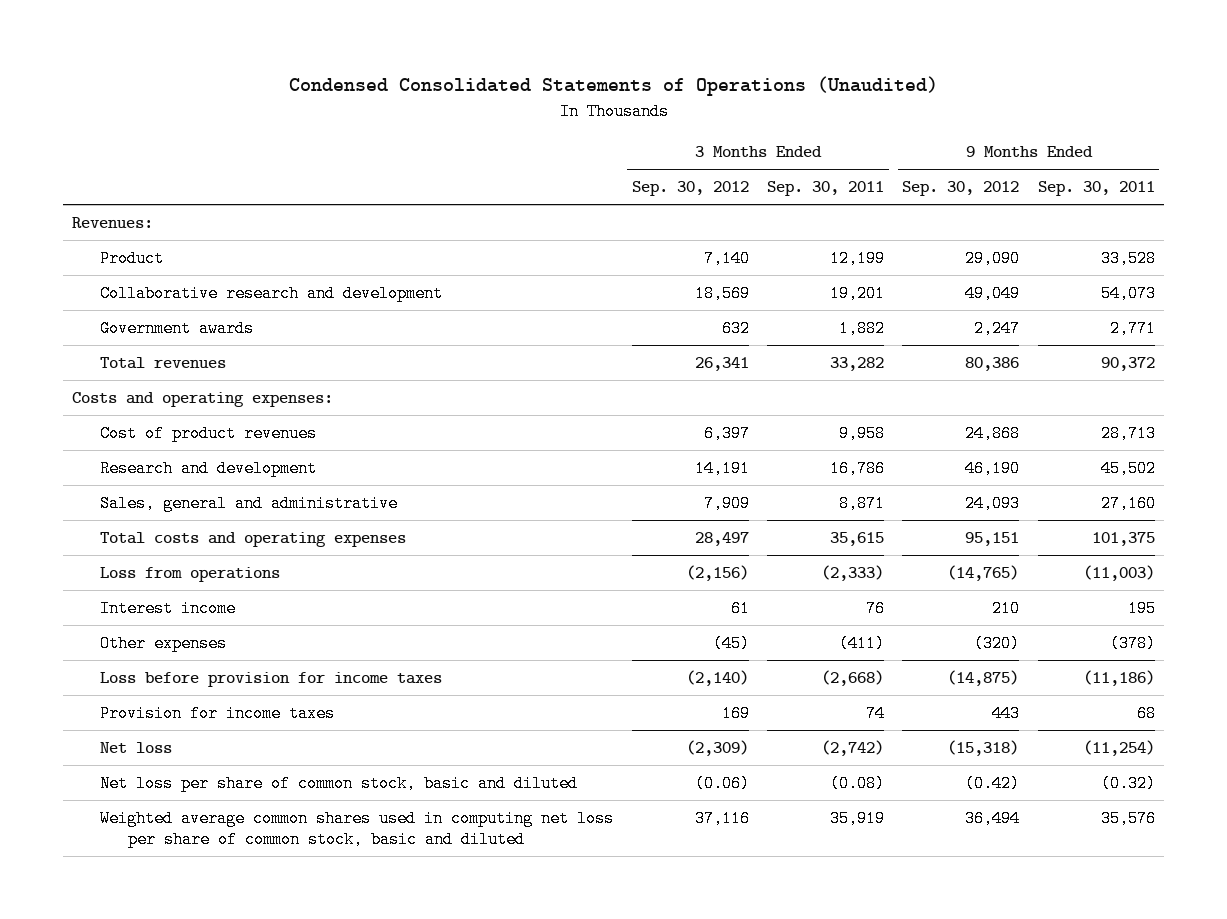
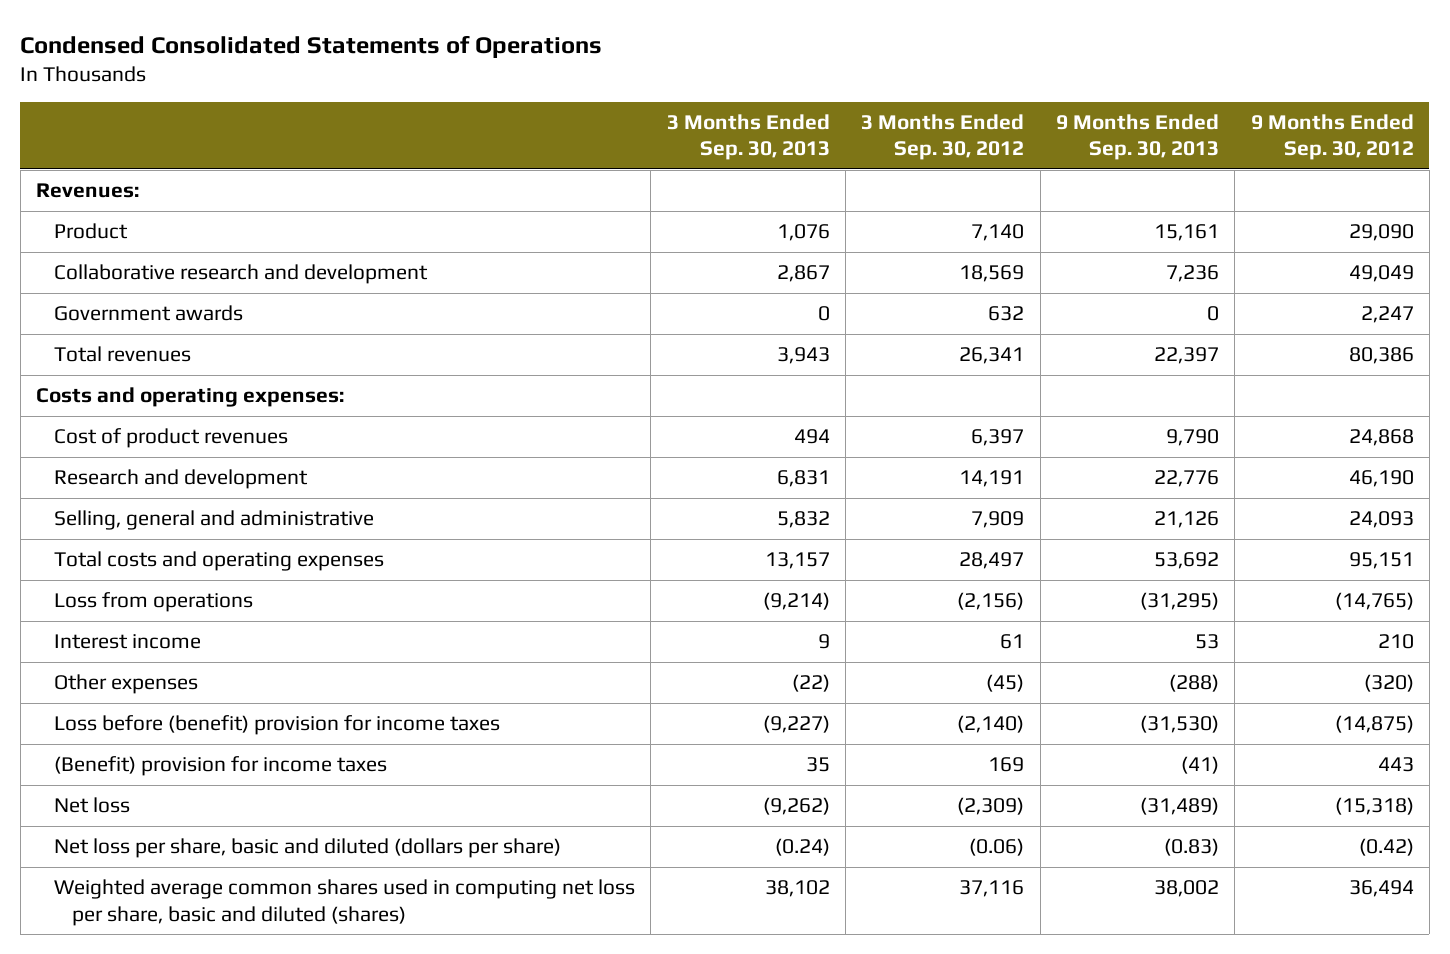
- Condensed Consolidated Statements of Operations (Unaudited)
+ Condensed Consolidated Statements of Operations
- | 3 Months Ended Sep. 30, 2012 | 3 Months Ended Sep. 30, 2011 | 9 Months Ended Sep. 30, 2012 | 9 Months Ended Sep. 30, 2011
+ | 3 Months Ended Sep. 30, 2013 | 3 Months Ended Sep. 30, 2012 | 9 Months Ended Sep. 30, 2013 | 9 Months Ended Sep. 30, 2012
- Sales, general and administrative | 7,909 | 8,871 | 24,093 | 27,160
+ Selling, general and administrative | 5,832 | 7,909 | 21,126 | 24,093
- Loss before provision for income taxes | (2,140) | (2,668) | (14,875) | (11,186)
- Provision for income taxes | 169 | 74 | 443 | 68
+ Loss before (benefit) provision for income taxes | (9,227) | (2,140) | (31,530) | (14,875)
+ (Benefit) provision for income taxes | 35 | 169 | (41) | 443
- Net loss per share of common stock, basic and diluted | (0.06) | (0.08) | (0.42) | (0.32)
- Weighted average common shares used in computing net loss per share of common stock, basic and diluted | 37,116 | 35,919 | 36,494 | 35,576
+ Net loss per share, basic and diluted (dollars per share) | (0.24) | (0.06) | (0.83) | (0.42)
+ Weighted average common shares used in computing net loss per share, basic and diluted (shares) | 38,102 | 37,116 | 38,002 | 36,494

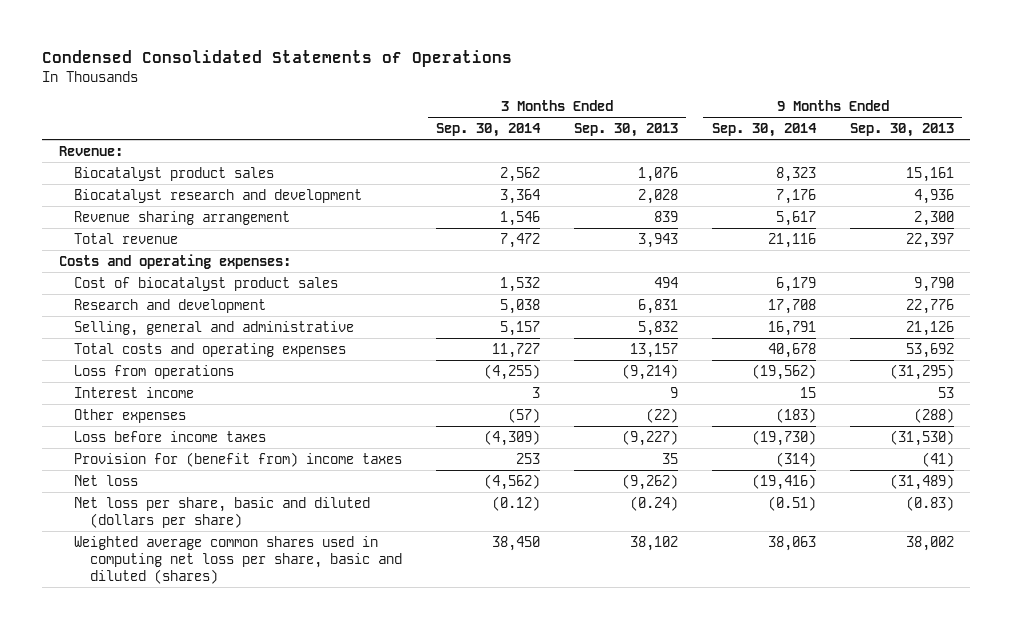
- | 3 Months Ended Sep. 30, 2013 | 3 Months Ended Sep. 30, 2012 | 9 Months Ended Sep. 30, 2013 | 9 Months Ended Sep. 30, 2012
+ | 3 Months Ended Sep. 30, 2014 | 3 Months Ended Sep. 30, 2013 | 9 Months Ended Sep. 30, 2014 | 9 Months Ended Sep. 30, 2013
- Revenues:
- Product | 1,076 | 7,140 | 15,161 | 29,090
- Collaborative research and development | 2,867 | 18,569 | 7,236 | 49,049
- Government awards | 0 | 632 | 0 | 2,247
- Total revenues | 3,943 | 26,341 | 22,397 | 80,386
+ Revenue:
+ Biocatalyst product sales | 2,562 | 1,076 | 8,323 | 15,161
+ Biocatalyst research and development | 3,364 | 2,028 | 7,176 | 4,936
+ Revenue sharing arrangement | 1,546 | 839 | 5,617 | 2,300
+ Total revenue | 7,472 | 3,943 | 21,116 | 22,397
- Cost of product revenues | 494 | 6,397 | 9,790 | 24,868
+ Cost of biocatalyst product sales | 1,532 | 494 | 6,179 | 9,790
- Loss before (benefit) provision for income taxes | (9,227) | (2,140) | (31,530) | (14,875)
- (Benefit) provision for income taxes | 35 | 169 | (41) | 443
+ Loss before income taxes | (4,309) | (9,227) | (19,730) | (31,530)
+ Provision for (benefit from) income taxes | 253 | 35 | (314) | (41)

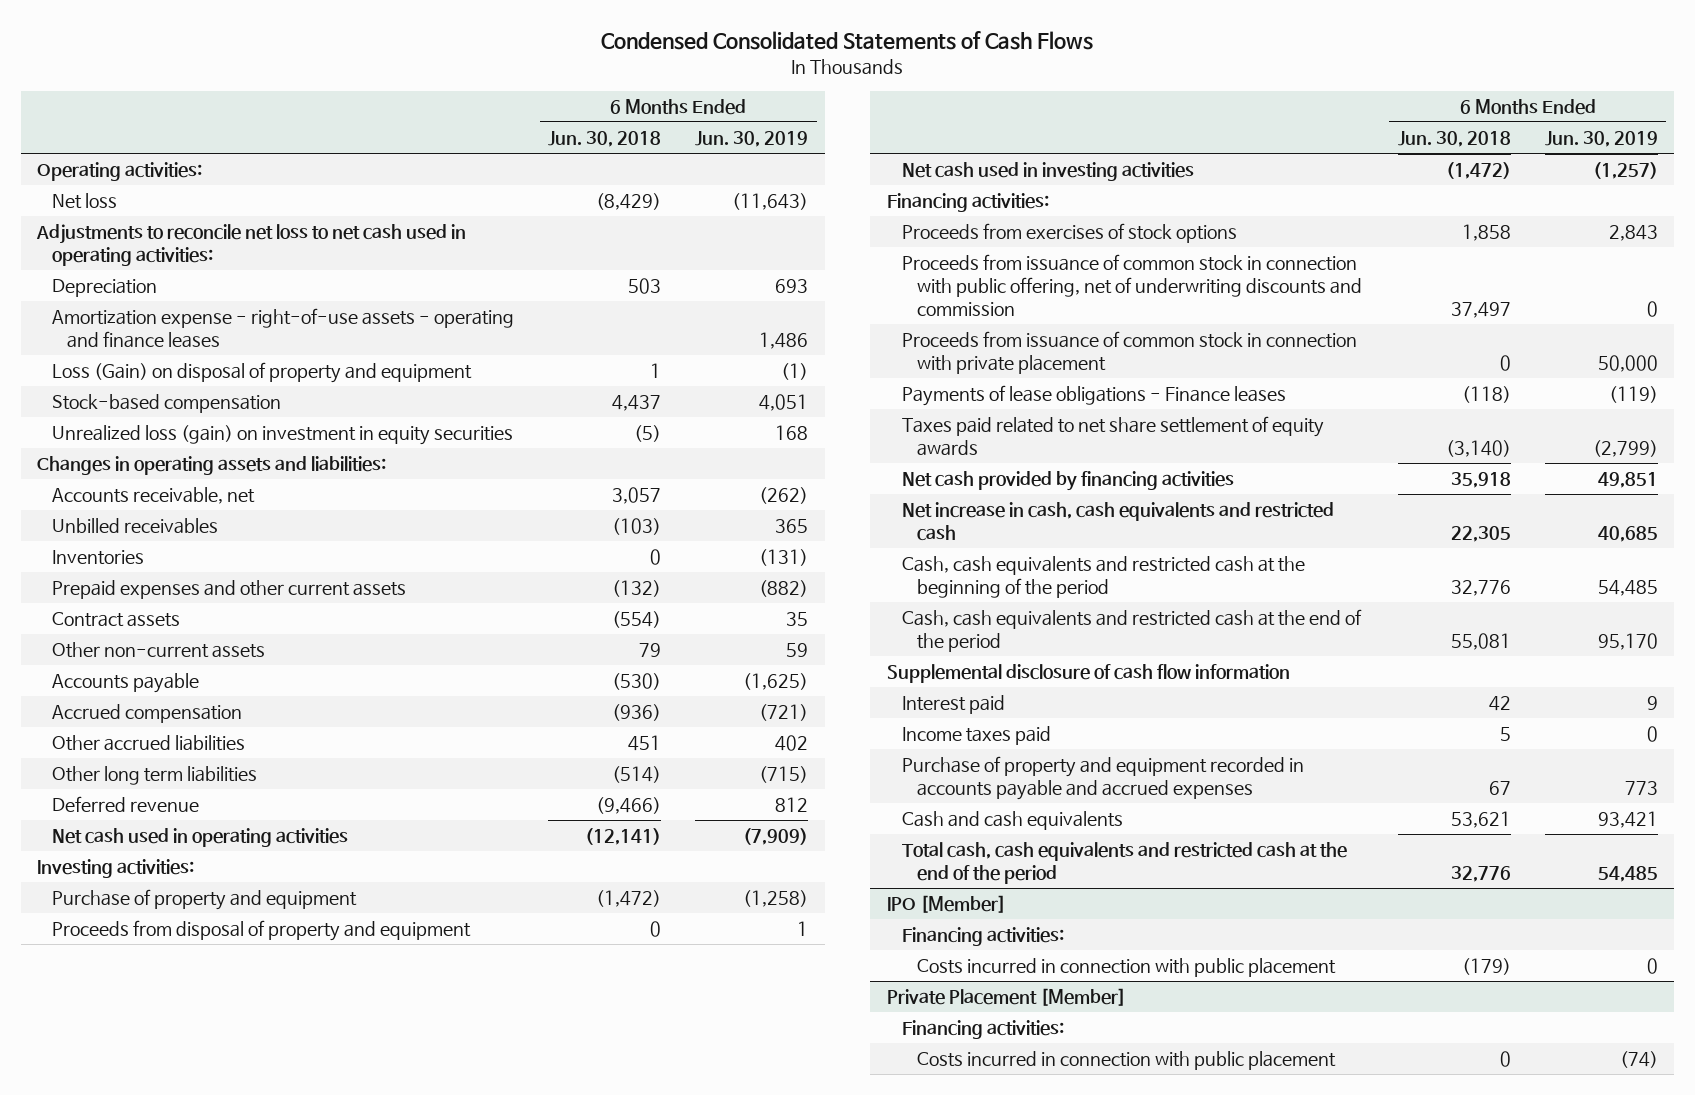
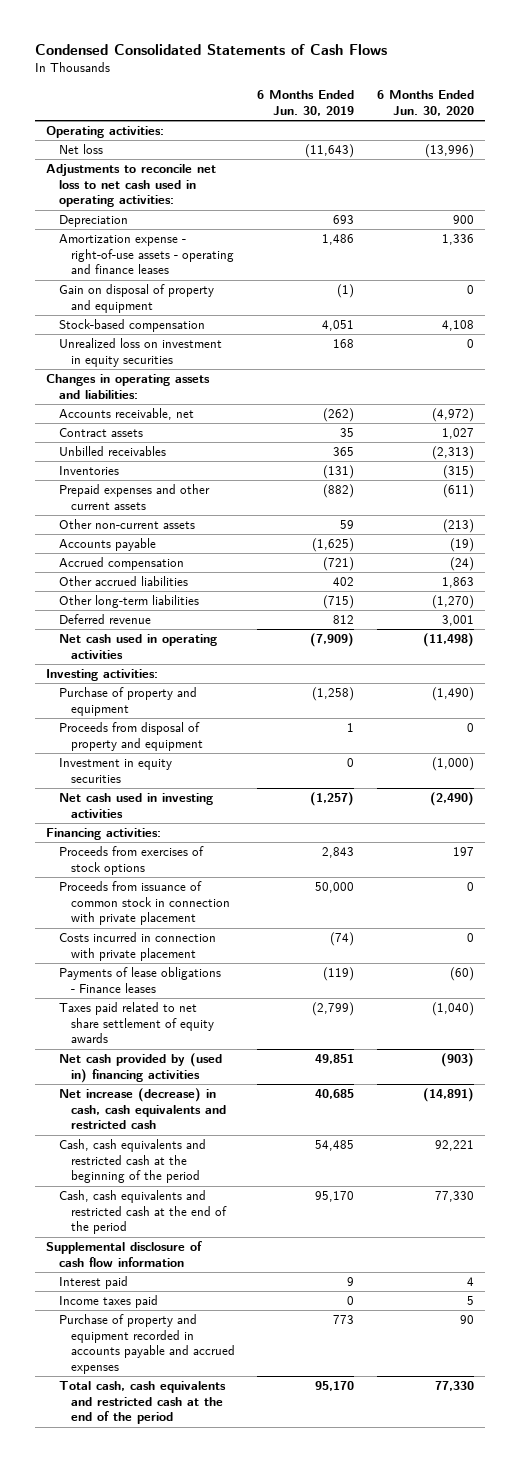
- | 6 Months Ended Jun. 30, 2018 | 6 Months Ended Jun. 30, 2019
+ | 6 Months Ended Jun. 30, 2019 | 6 Months Ended Jun. 30, 2020
- Loss (Gain) on disposal of property and equipment | 1 | (1)
+ Gain on disposal of property and equipment | (1) | 0
- Unrealized loss (gain) on investment in equity securities | (5) | 168
+ Unrealized loss on investment in equity securities | 168 | 0
moved up: Contract assets | 35 | 1,027
- Other long term liabilities | (514) | (715)
+ Other long-term liabilities | (715) | (1,270)
+ Investment in equity securities | 0 | (1,000)
- Proceeds from issuance of common stock in connection with public offering, net of underwriting discounts and commission | 37,497 | 0
+ Costs incurred in connection with private placement | (74) | 0
- Net cash provided by financing activities | 35,918 | 49,851
- Net increase in cash, cash equivalents and restricted cash | 22,305 | 40,685
+ Net cash provided by (used in) financing activities | 49,851 | (903)
+ Net increase (decrease) in cash, cash equivalents and restricted cash | 40,685 | (14,891)
- Cash and cash equivalents | 53,621 | 93,421
- Total cash, cash equivalents and restricted cash at the end of the period | 32,776 | 54,485
- IPO [Member]
- Financing activities:
- Costs incurred in connection with public placement | (179) | 0
- Private Placement [Member]
- Financing activities:
- Costs incurred in connection with public placement | 0 | (74)
+ Total cash, cash equivalents and restricted cash at the end of the period | 95,170 | 77,330

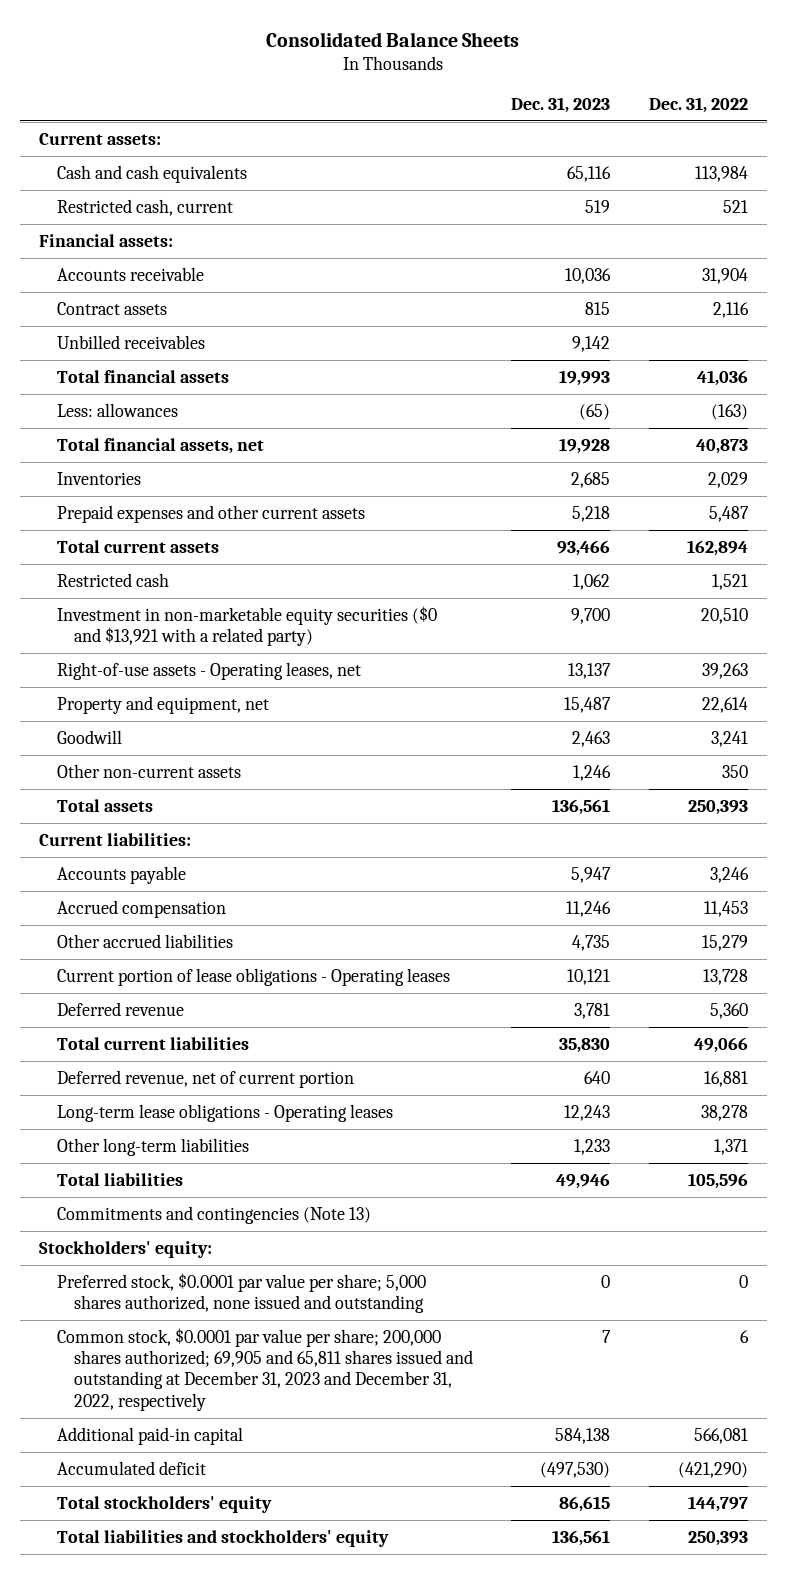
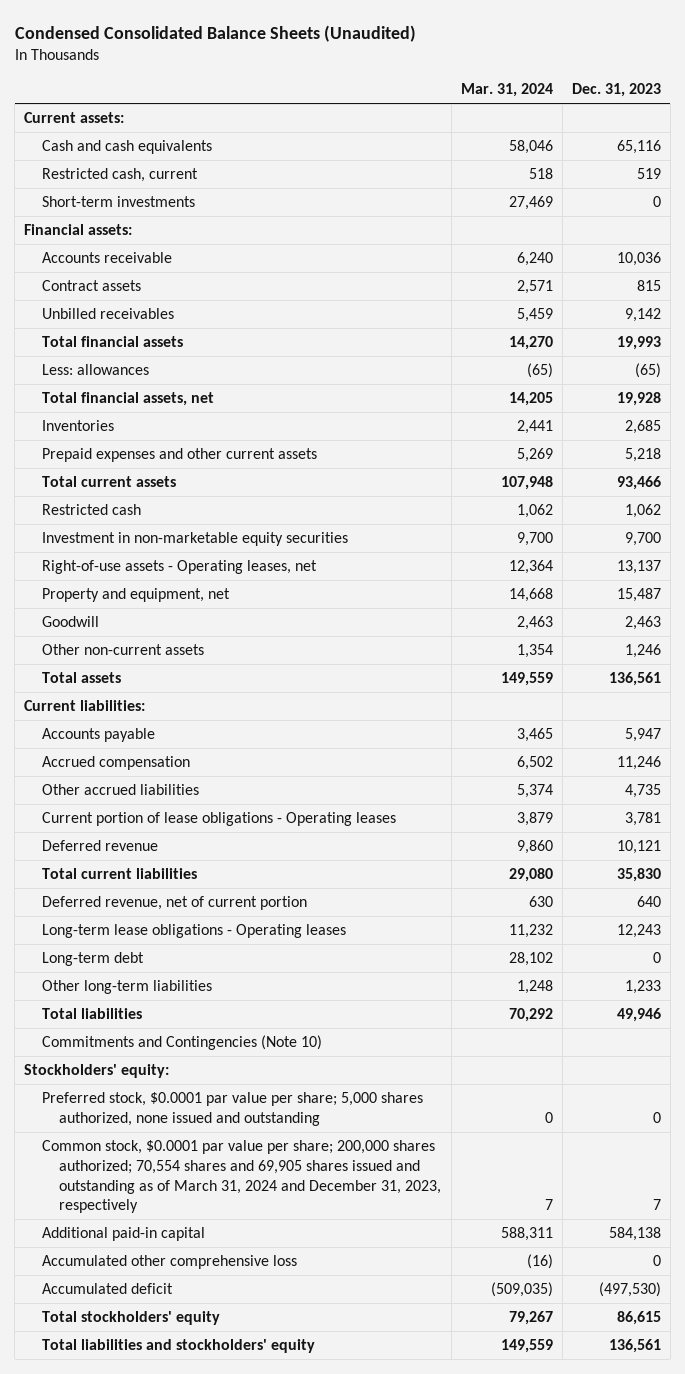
- Consolidated Balance Sheets
+ Condensed Consolidated Balance Sheets (Unaudited)
- | Dec. 31, 2023 | Dec. 31, 2022
+ | Mar. 31, 2024 | Dec. 31, 2023
+ Short-term investments | 27,469 | 0
- Investment in non-marketable equity securities ($0 and $13,921 with a related party) | 9,700 | 20,510
+ Investment in non-marketable equity securities | 9,700 | 9,700
- Current portion of lease obligations - Operating leases | 10,121 | 13,728
- Deferred revenue | 3,781 | 5,360
+ Current portion of lease obligations - Operating leases | 3,879 | 3,781
+ Deferred revenue | 9,860 | 10,121
+ Long-term debt | 28,102 | 0
- Commitments and contingencies (Note 13)
+ Commitments and Contingencies (Note 10)
- Common stock, $0.0001 par value per share; 200,000 shares authorized; 69,905 and 65,811 shares issued and outstanding at December 31, 2023 and December 31, 2022, respectively | 7 | 6
+ Common stock, $0.0001 par value per share; 200,000 shares authorized; 70,554 shares and 69,905 shares issued and outstanding as of March 31, 2024 and December 31, 2023, respectively | 7 | 7
+ Accumulated other comprehensive loss | (16) | 0

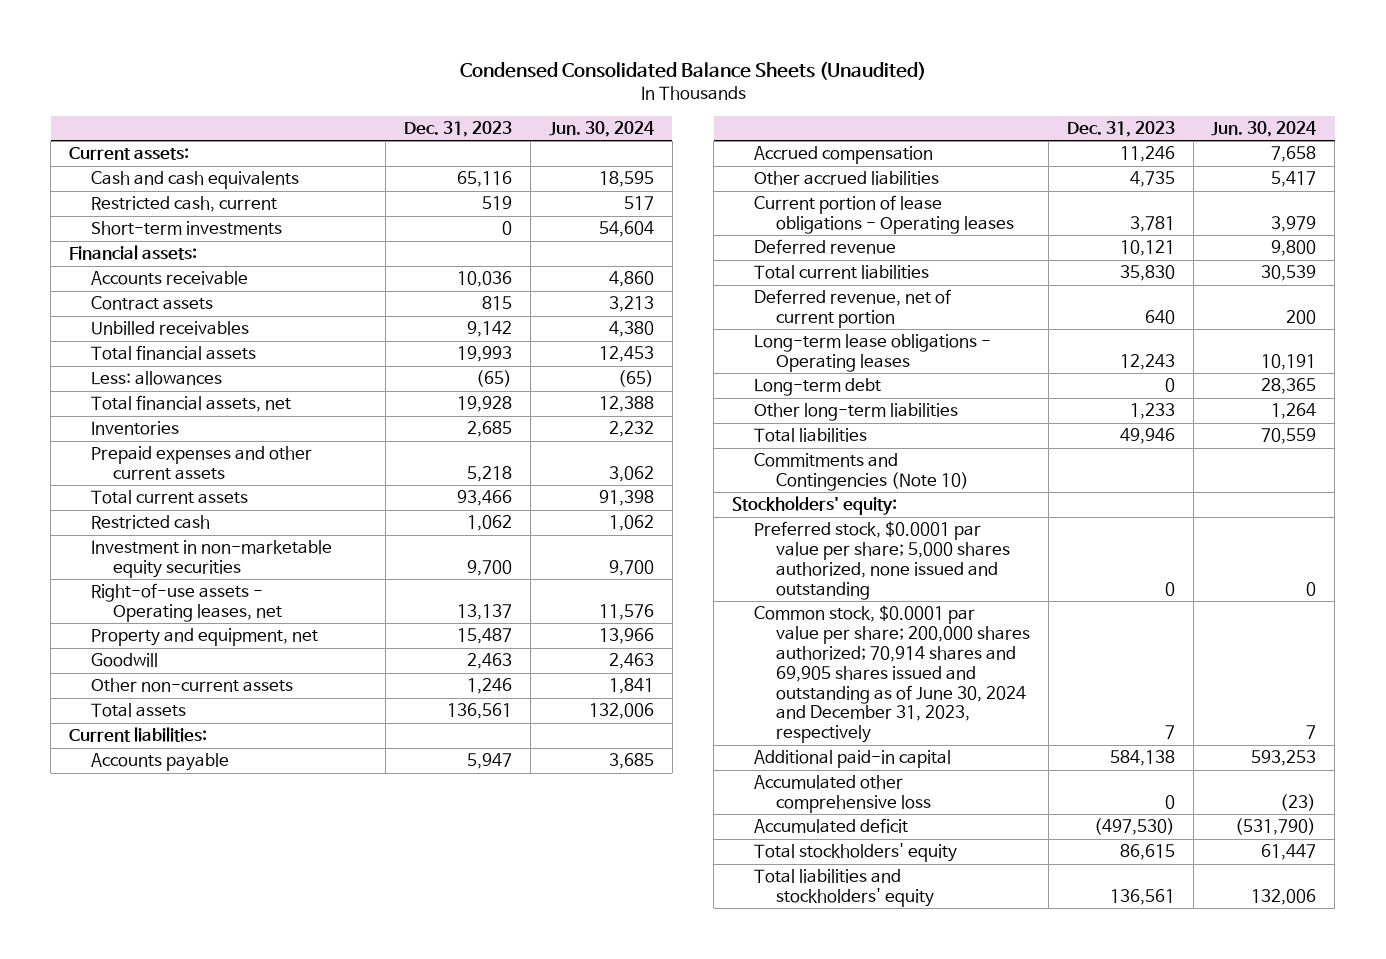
- | Mar. 31, 2024 | Dec. 31, 2023
+ | Dec. 31, 2023 | Jun. 30, 2024
- Common stock, $0.0001 par value per share; 200,000 shares authorized; 70,554 shares and 69,905 shares issued and outstanding as of March 31, 2024 and December 31, 2023, respectively | 7 | 7
+ Common stock, $0.0001 par value per share; 200,000 shares authorized; 70,914 shares and 69,905 shares issued and outstanding as of June 30, 2024 and December 31, 2023, respectively | 7 | 7

